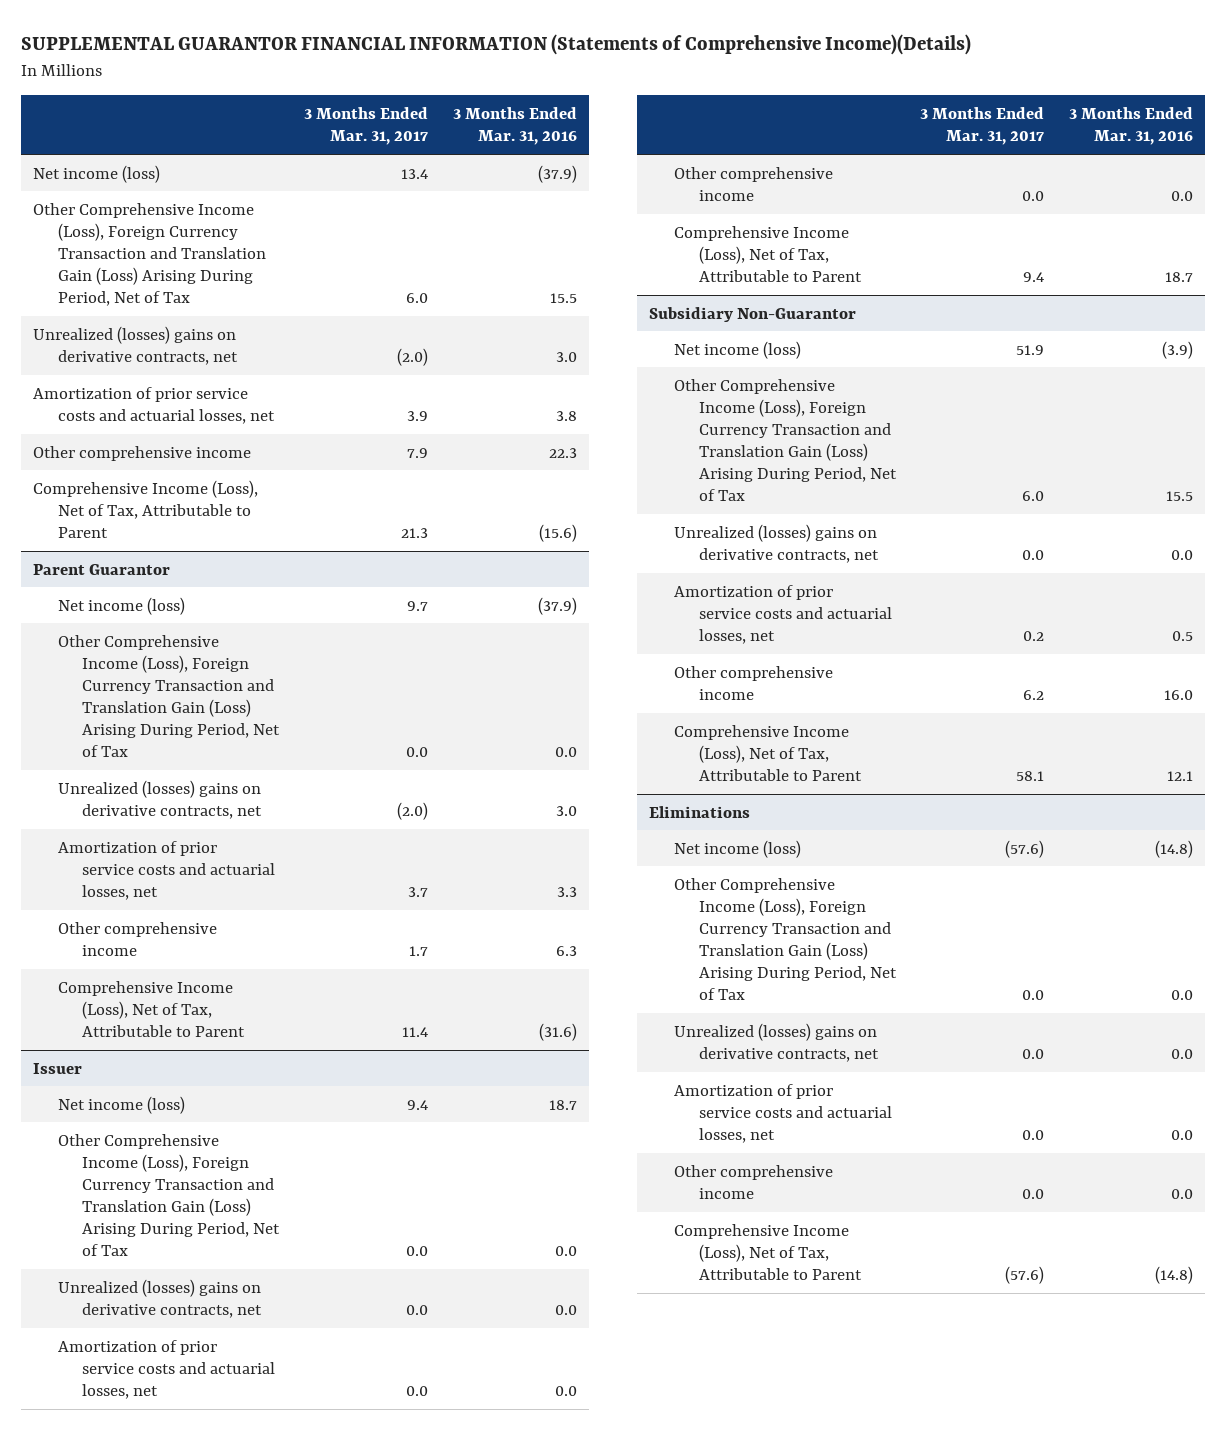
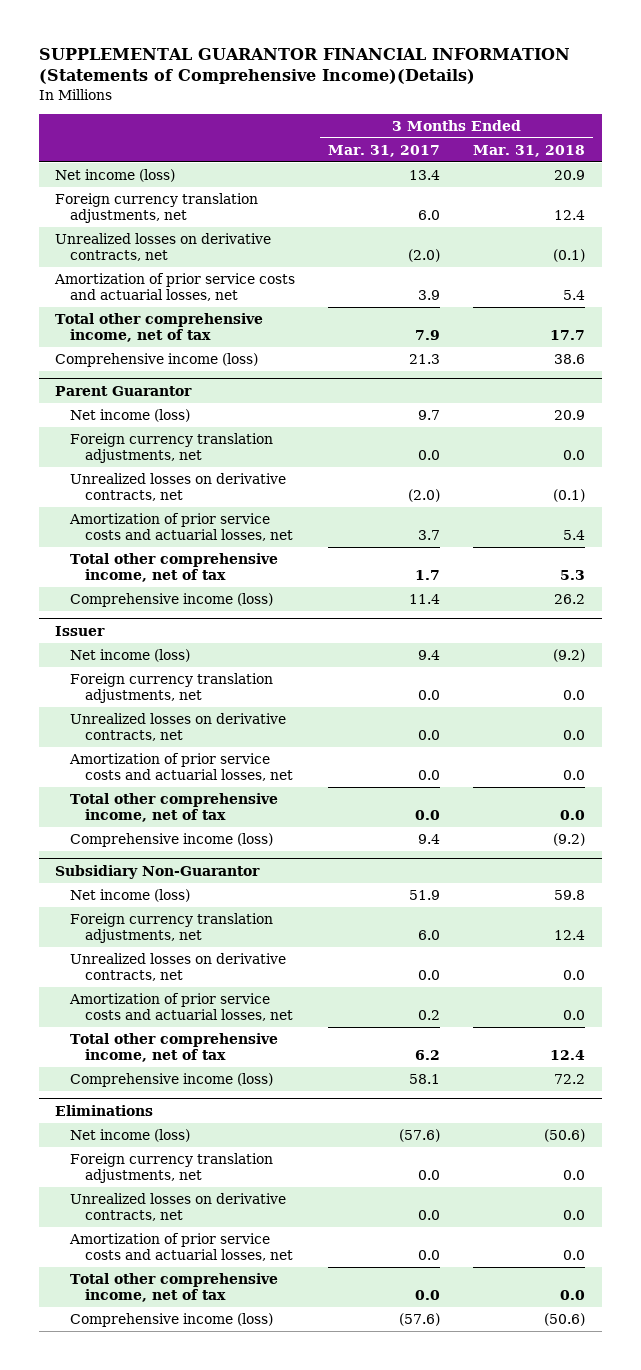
- | 3 Months Ended Mar. 31, 2017 | 3 Months Ended Mar. 31, 2016
+ | 3 Months Ended Mar. 31, 2017 | 3 Months Ended Mar. 31, 2018
- Other Comprehensive Income (Loss), Foreign Currency Transaction and Translation Gain (Loss) Arising During Period, Net of Tax | 6.0 | 15.5
- Unrealized (losses) gains on derivative contracts, net | (2.0) | 3.0
+ Foreign currency translation adjustments, net | 6.0 | 12.4
+ Unrealized losses on derivative contracts, net | (2.0) | (0.1)
- Other comprehensive income | 7.9 | 22.3
- Comprehensive Income (Loss), Net of Tax, Attributable to Parent | 21.3 | (15.6)
+ Total other comprehensive income, net of tax | 7.9 | 17.7
+ Comprehensive income (loss) | 21.3 | 38.6
@ Parent Guarantor
- Other Comprehensive Income (Loss), Foreign Currency Transaction and Translation Gain (Loss) Arising During Period, Net of Tax | 0.0 | 0.0
- Unrealized (losses) gains on derivative contracts, net | (2.0) | 3.0
+ Foreign currency translation adjustments, net | 0.0 | 0.0
+ Unrealized losses on derivative contracts, net | (2.0) | (0.1)
- Other comprehensive income | 1.7 | 6.3
- Comprehensive Income (Loss), Net of Tax, Attributable to Parent | 11.4 | (31.6)
+ Total other comprehensive income, net of tax | 1.7 | 5.3
+ Comprehensive income (loss) | 11.4 | 26.2
@ Issuer
- Other Comprehensive Income (Loss), Foreign Currency Transaction and Translation Gain (Loss) Arising During Period, Net of Tax | 0.0 | 0.0
- Unrealized (losses) gains on derivative contracts, net | 0.0 | 0.0
+ Foreign currency translation adjustments, net | 0.0 | 0.0
+ Unrealized losses on derivative contracts, net | 0.0 | 0.0
- Other comprehensive income | 0.0 | 0.0
- Comprehensive Income (Loss), Net of Tax, Attributable to Parent | 9.4 | 18.7
+ Total other comprehensive income, net of tax | 0.0 | 0.0
+ Comprehensive income (loss) | 9.4 | (9.2)
@ Subsidiary Non-Guarantor
- Other Comprehensive Income (Loss), Foreign Currency Transaction and Translation Gain (Loss) Arising During Period, Net of Tax | 6.0 | 15.5
- Unrealized (losses) gains on derivative contracts, net | 0.0 | 0.0
+ Foreign currency translation adjustments, net | 6.0 | 12.4
+ Unrealized losses on derivative contracts, net | 0.0 | 0.0
- Other comprehensive income | 6.2 | 16.0
- Comprehensive Income (Loss), Net of Tax, Attributable to Parent | 58.1 | 12.1
+ Total other comprehensive income, net of tax | 6.2 | 12.4
+ Comprehensive income (loss) | 58.1 | 72.2
@ Eliminations
- Other Comprehensive Income (Loss), Foreign Currency Transaction and Translation Gain (Loss) Arising During Period, Net of Tax | 0.0 | 0.0
- Unrealized (losses) gains on derivative contracts, net | 0.0 | 0.0
+ Foreign currency translation adjustments, net | 0.0 | 0.0
+ Unrealized losses on derivative contracts, net | 0.0 | 0.0
- Other comprehensive income | 0.0 | 0.0
- Comprehensive Income (Loss), Net of Tax, Attributable to Parent | (57.6) | (14.8)
+ Total other comprehensive income, net of tax | 0.0 | 0.0
+ Comprehensive income (loss) | (57.6) | (50.6)

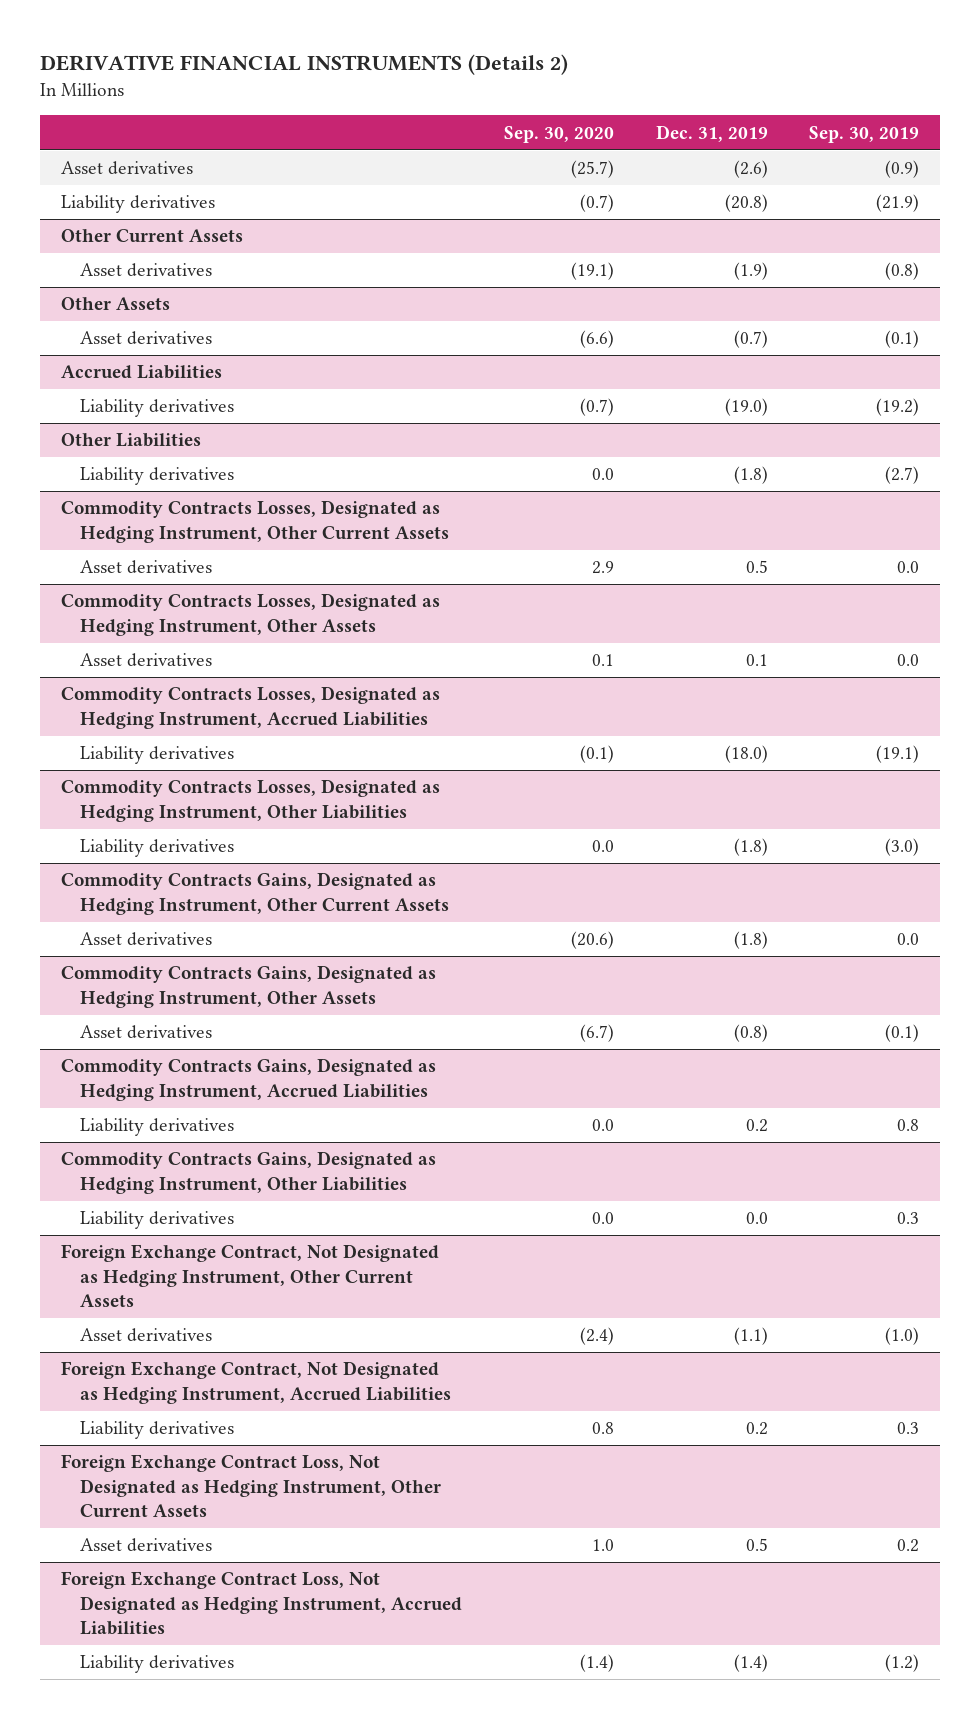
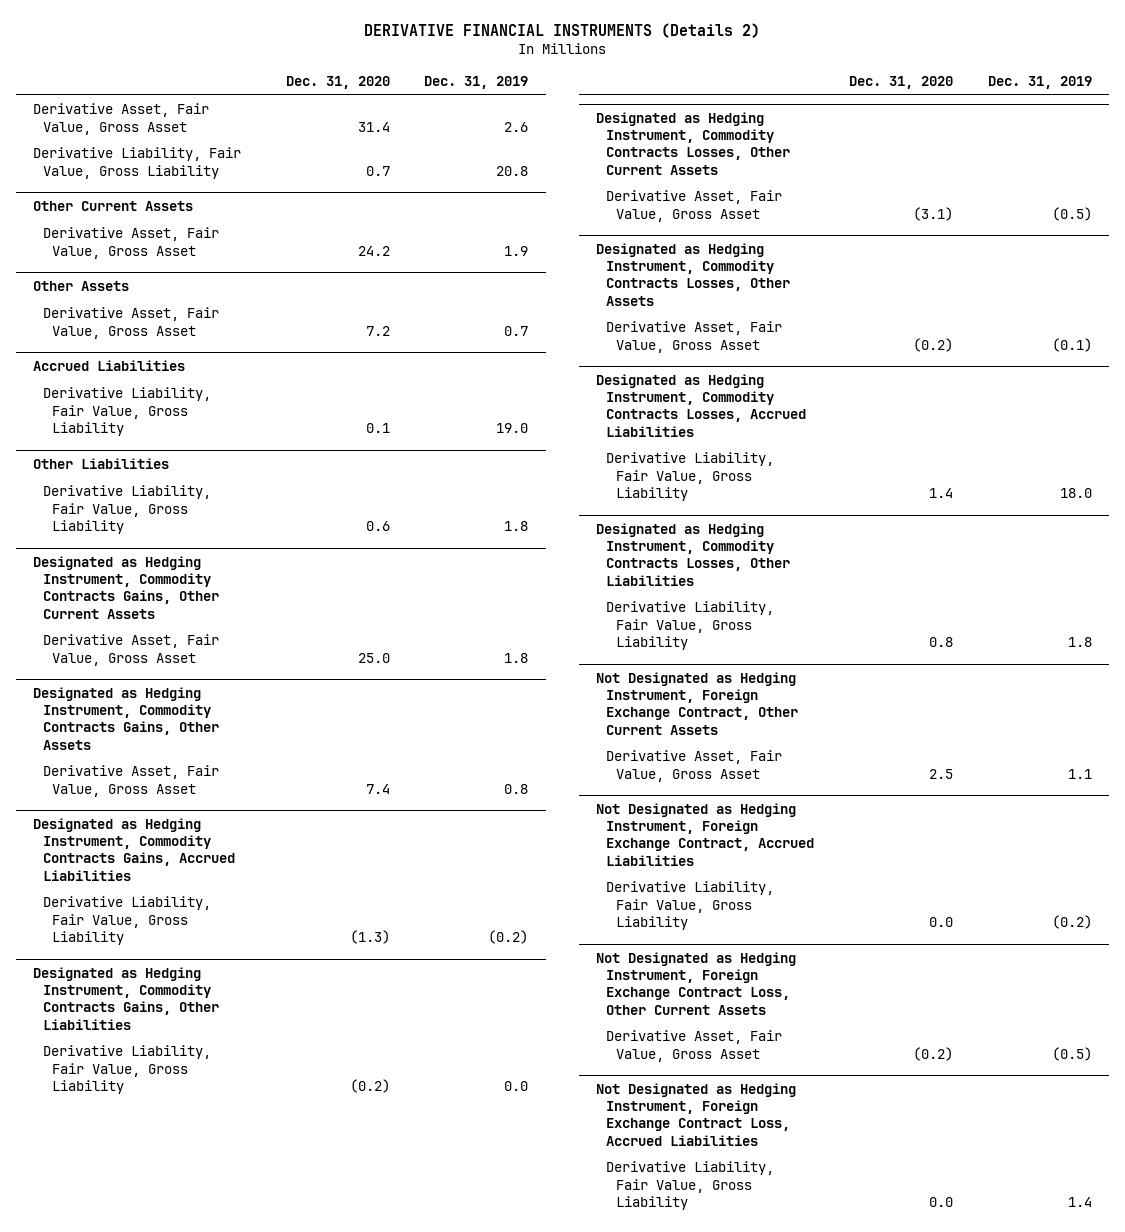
- | Sep. 30, 2020 | Dec. 31, 2019 | Sep. 30, 2019
+ | Dec. 31, 2020 | Dec. 31, 2019
- Asset derivatives | (25.7) | (2.6) | (0.9)
- Liability derivatives | (0.7) | (20.8) | (21.9)
+ Derivative Asset, Fair Value, Gross Asset | 31.4 | 2.6
+ Derivative Liability, Fair Value, Gross Liability | 0.7 | 20.8
@ Other Current Assets
- Asset derivatives | (19.1) | (1.9) | (0.8)
+ Derivative Asset, Fair Value, Gross Asset | 24.2 | 1.9
@ Other Assets
- Asset derivatives | (6.6) | (0.7) | (0.1)
+ Derivative Asset, Fair Value, Gross Asset | 7.2 | 0.7
@ Accrued Liabilities
- Liability derivatives | (0.7) | (19.0) | (19.2)
+ Derivative Liability, Fair Value, Gross Liability | 0.1 | 19.0
@ Other Liabilities
- Liability derivatives | 0.0 | (1.8) | (2.7)
- Commodity Contracts Losses, Designated as Hedging Instrument, Other Current Assets
- Asset derivatives | 2.9 | 0.5 | 0.0
- Commodity Contracts Losses, Designated as Hedging Instrument, Other Assets
- Asset derivatives | 0.1 | 0.1 | 0.0
- Commodity Contracts Losses, Designated as Hedging Instrument, Accrued Liabilities
- Liability derivatives | (0.1) | (18.0) | (19.1)
- Commodity Contracts Losses, Designated as Hedging Instrument, Other Liabilities
- Liability derivatives | 0.0 | (1.8) | (3.0)
- Commodity Contracts Gains, Designated as Hedging Instrument, Other Current Assets
- Asset derivatives | (20.6) | (1.8) | 0.0
- Commodity Contracts Gains, Designated as Hedging Instrument, Other Assets
- Asset derivatives | (6.7) | (0.8) | (0.1)
- Commodity Contracts Gains, Designated as Hedging Instrument, Accrued Liabilities
- Liability derivatives | 0.0 | 0.2 | 0.8
- Commodity Contracts Gains, Designated as Hedging Instrument, Other Liabilities
- Liability derivatives | 0.0 | 0.0 | 0.3
- Foreign Exchange Contract, Not Designated as Hedging Instrument, Other Current Assets
- Asset derivatives | (2.4) | (1.1) | (1.0)
- Foreign Exchange Contract, Not Designated as Hedging Instrument, Accrued Liabilities
- Liability derivatives | 0.8 | 0.2 | 0.3
- Foreign Exchange Contract Loss, Not Designated as Hedging Instrument, Other Current Assets
- Asset derivatives | 1.0 | 0.5 | 0.2
- Foreign Exchange Contract Loss, Not Designated as Hedging Instrument, Accrued Liabilities
- Liability derivatives | (1.4) | (1.4) | (1.2)
@ Other Liabilities
+ Derivative Liability, Fair Value, Gross Liability | 0.6 | 1.8
+ Designated as Hedging Instrument, Commodity Contracts Gains, Other Current Assets
+ Derivative Asset, Fair Value, Gross Asset | 25.0 | 1.8
+ Designated as Hedging Instrument, Commodity Contracts Gains, Other Assets
+ Derivative Asset, Fair Value, Gross Asset | 7.4 | 0.8
+ Designated as Hedging Instrument, Commodity Contracts Gains, Accrued Liabilities
+ Derivative Liability, Fair Value, Gross Liability | (1.3) | (0.2)
+ Designated as Hedging Instrument, Commodity Contracts Gains, Other Liabilities
+ Derivative Liability, Fair Value, Gross Liability | (0.2) | 0.0
+ Designated as Hedging Instrument, Commodity Contracts Losses, Other Current Assets
+ Derivative Asset, Fair Value, Gross Asset | (3.1) | (0.5)
+ Designated as Hedging Instrument, Commodity Contracts Losses, Other Assets
+ Derivative Asset, Fair Value, Gross Asset | (0.2) | (0.1)
+ Designated as Hedging Instrument, Commodity Contracts Losses, Accrued Liabilities
+ Derivative Liability, Fair Value, Gross Liability | 1.4 | 18.0
+ Designated as Hedging Instrument, Commodity Contracts Losses, Other Liabilities
+ Derivative Liability, Fair Value, Gross Liability | 0.8 | 1.8
+ Not Designated as Hedging Instrument, Foreign Exchange Contract, Other Current Assets
+ Derivative Asset, Fair Value, Gross Asset | 2.5 | 1.1
+ Not Designated as Hedging Instrument, Foreign Exchange Contract, Accrued Liabilities
+ Derivative Liability, Fair Value, Gross Liability | 0.0 | (0.2)
+ Not Designated as Hedging Instrument, Foreign Exchange Contract Loss, Other Current Assets
+ Derivative Asset, Fair Value, Gross Asset | (0.2) | (0.5)
+ Not Designated as Hedging Instrument, Foreign Exchange Contract Loss, Accrued Liabilities
+ Derivative Liability, Fair Value, Gross Liability | 0.0 | 1.4

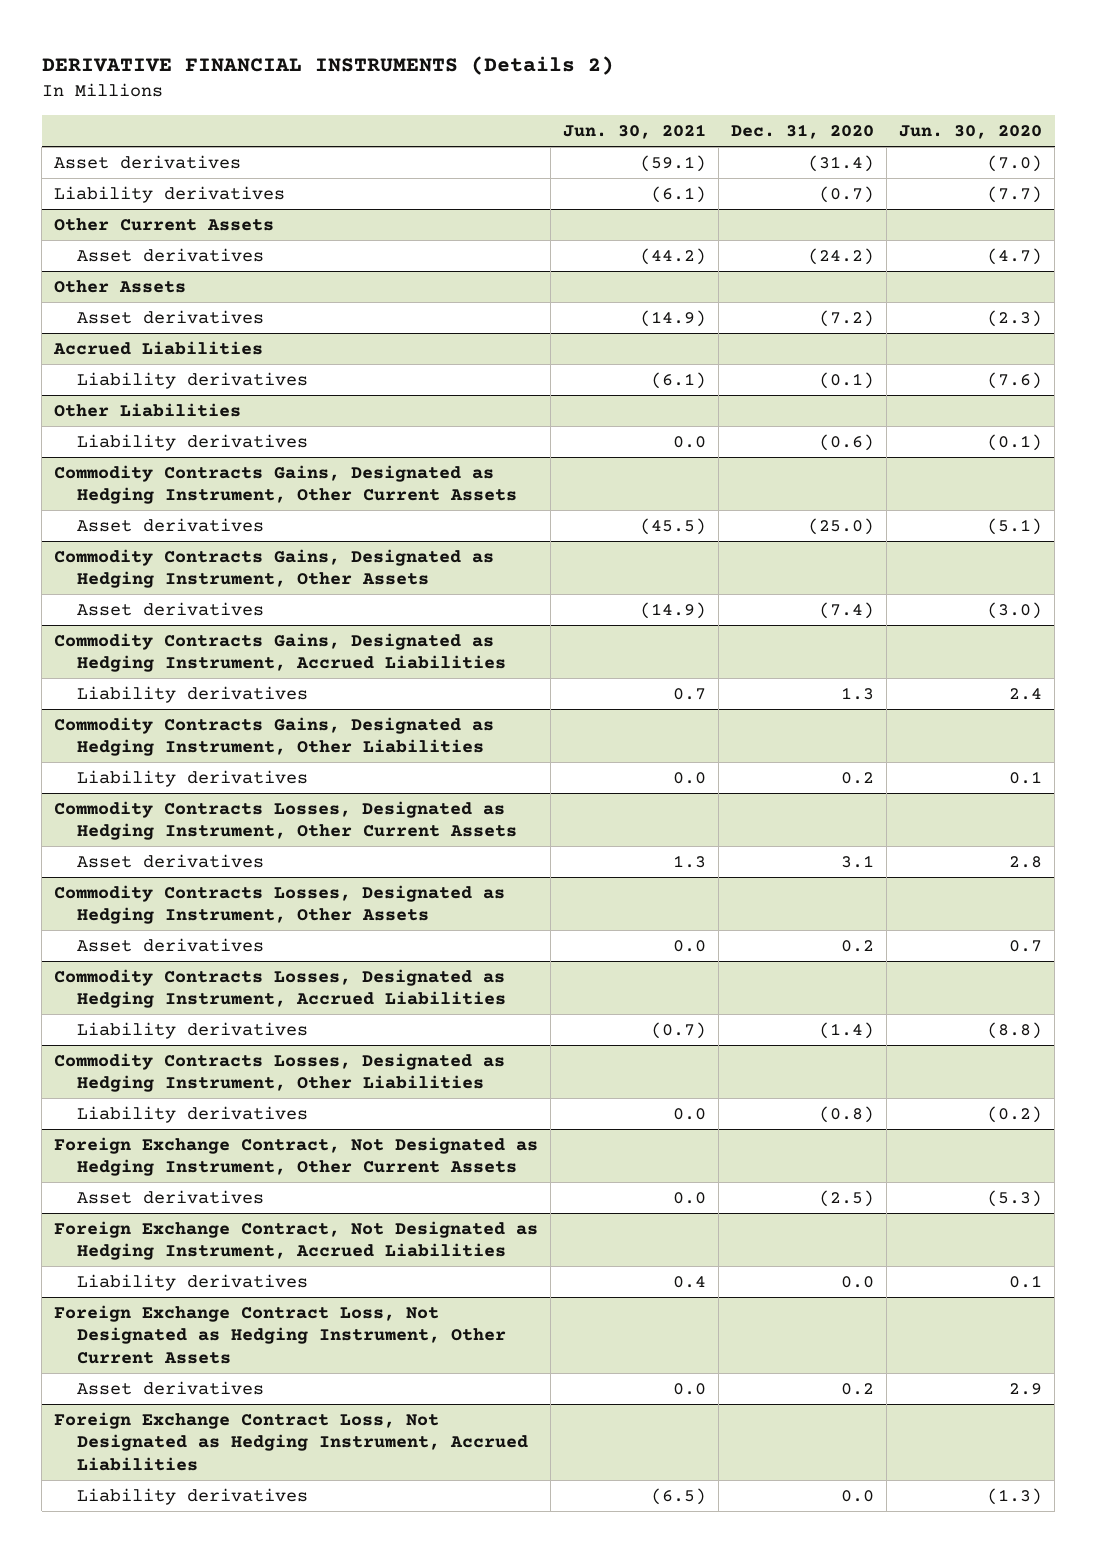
- | Dec. 31, 2020 | Dec. 31, 2019
+ | Jun. 30, 2021 | Dec. 31, 2020 | Jun. 30, 2020
- Derivative Asset, Fair Value, Gross Asset | 31.4 | 2.6
- Derivative Liability, Fair Value, Gross Liability | 0.7 | 20.8
+ Asset derivatives | (59.1) | (31.4) | (7.0)
+ Liability derivatives | (6.1) | (0.7) | (7.7)
@ Other Current Assets
- Derivative Asset, Fair Value, Gross Asset | 24.2 | 1.9
+ Asset derivatives | (44.2) | (24.2) | (4.7)
@ Other Assets
- Derivative Asset, Fair Value, Gross Asset | 7.2 | 0.7
+ Asset derivatives | (14.9) | (7.2) | (2.3)
@ Accrued Liabilities
- Derivative Liability, Fair Value, Gross Liability | 0.1 | 19.0
+ Liability derivatives | (6.1) | (0.1) | (7.6)
@ Other Liabilities
- Derivative Liability, Fair Value, Gross Liability | 0.6 | 1.8
- Designated as Hedging Instrument, Commodity Contracts Gains, Other Current Assets
- Derivative Asset, Fair Value, Gross Asset | 25.0 | 1.8
- Designated as Hedging Instrument, Commodity Contracts Gains, Other Assets
- Derivative Asset, Fair Value, Gross Asset | 7.4 | 0.8
- Designated as Hedging Instrument, Commodity Contracts Gains, Accrued Liabilities
- Derivative Liability, Fair Value, Gross Liability | (1.3) | (0.2)
- Designated as Hedging Instrument, Commodity Contracts Gains, Other Liabilities
- Derivative Liability, Fair Value, Gross Liability | (0.2) | 0.0
- Designated as Hedging Instrument, Commodity Contracts Losses, Other Current Assets
- Derivative Asset, Fair Value, Gross Asset | (3.1) | (0.5)
- Designated as Hedging Instrument, Commodity Contracts Losses, Other Assets
- Derivative Asset, Fair Value, Gross Asset | (0.2) | (0.1)
- Designated as Hedging Instrument, Commodity Contracts Losses, Accrued Liabilities
- Derivative Liability, Fair Value, Gross Liability | 1.4 | 18.0
- Designated as Hedging Instrument, Commodity Contracts Losses, Other Liabilities
- Derivative Liability, Fair Value, Gross Liability | 0.8 | 1.8
- Not Designated as Hedging Instrument, Foreign Exchange Contract, Other Current Assets
- Derivative Asset, Fair Value, Gross Asset | 2.5 | 1.1
- Not Designated as Hedging Instrument, Foreign Exchange Contract, Accrued Liabilities
- Derivative Liability, Fair Value, Gross Liability | 0.0 | (0.2)
- Not Designated as Hedging Instrument, Foreign Exchange Contract Loss, Other Current Assets
- Derivative Asset, Fair Value, Gross Asset | (0.2) | (0.5)
- Not Designated as Hedging Instrument, Foreign Exchange Contract Loss, Accrued Liabilities
- Derivative Liability, Fair Value, Gross Liability | 0.0 | 1.4
@ Other Liabilities
+ Liability derivatives | 0.0 | (0.6) | (0.1)
+ Commodity Contracts Gains, Designated as Hedging Instrument, Other Current Assets
+ Asset derivatives | (45.5) | (25.0) | (5.1)
+ Commodity Contracts Gains, Designated as Hedging Instrument, Other Assets
+ Asset derivatives | (14.9) | (7.4) | (3.0)
+ Commodity Contracts Gains, Designated as Hedging Instrument, Accrued Liabilities
+ Liability derivatives | 0.7 | 1.3 | 2.4
+ Commodity Contracts Gains, Designated as Hedging Instrument, Other Liabilities
+ Liability derivatives | 0.0 | 0.2 | 0.1
+ Commodity Contracts Losses, Designated as Hedging Instrument, Other Current Assets
+ Asset derivatives | 1.3 | 3.1 | 2.8
+ Commodity Contracts Losses, Designated as Hedging Instrument, Other Assets
+ Asset derivatives | 0.0 | 0.2 | 0.7
+ Commodity Contracts Losses, Designated as Hedging Instrument, Accrued Liabilities
+ Liability derivatives | (0.7) | (1.4) | (8.8)
+ Commodity Contracts Losses, Designated as Hedging Instrument, Other Liabilities
+ Liability derivatives | 0.0 | (0.8) | (0.2)
+ Foreign Exchange Contract, Not Designated as Hedging Instrument, Other Current Assets
+ Asset derivatives | 0.0 | (2.5) | (5.3)
+ Foreign Exchange Contract, Not Designated as Hedging Instrument, Accrued Liabilities
+ Liability derivatives | 0.4 | 0.0 | 0.1
+ Foreign Exchange Contract Loss, Not Designated as Hedging Instrument, Other Current Assets
+ Asset derivatives | 0.0 | 0.2 | 2.9
+ Foreign Exchange Contract Loss, Not Designated as Hedging Instrument, Accrued Liabilities
+ Liability derivatives | (6.5) | 0.0 | (1.3)

